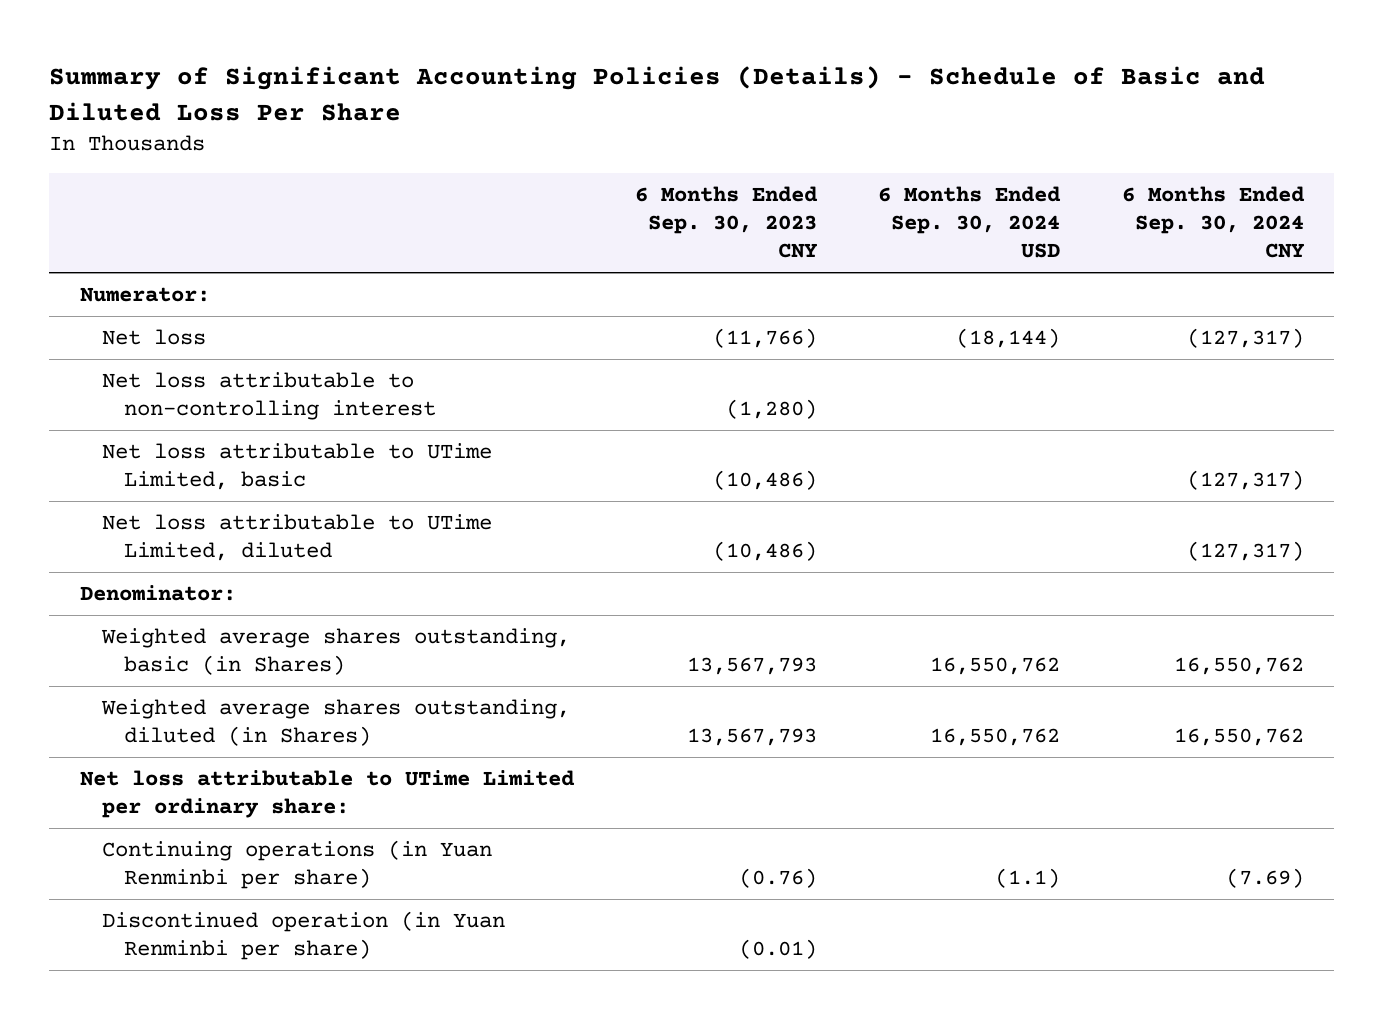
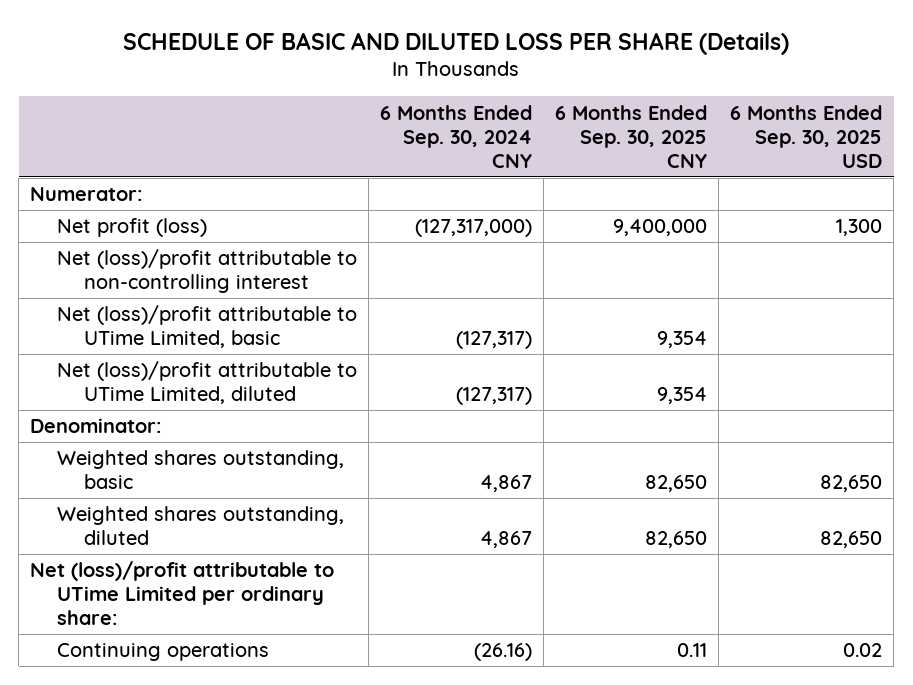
- Summary of Significant Accounting Policies (Details) - Schedule of Basic and Diluted Loss Per Share
+ SCHEDULE OF BASIC AND DILUTED LOSS PER SHARE (Details)
- | 6 Months Ended Sep. 30, 2023 CNY | 6 Months Ended Sep. 30, 2024 USD | 6 Months Ended Sep. 30, 2024 CNY
+ | 6 Months Ended Sep. 30, 2024 CNY | 6 Months Ended Sep. 30, 2025 CNY | 6 Months Ended Sep. 30, 2025 USD
- Net loss | (11,766) | (18,144) | (127,317)
- Net loss attributable to non-controlling interest | (1,280) | |
- Net loss attributable to UTime Limited, basic | (10,486) | | (127,317)
- Net loss attributable to UTime Limited, diluted | (10,486) | | (127,317)
+ Net profit (loss) | (127,317,000) | 9,400,000 | 1,300
+ Net (loss)/profit attributable to non-controlling interest
+ Net (loss)/profit attributable to UTime Limited, basic | (127,317) | 9,354 |
+ Net (loss)/profit attributable to UTime Limited, diluted | (127,317) | 9,354 |
- Weighted average shares outstanding, basic (in Shares) | 13,567,793 | 16,550,762 | 16,550,762
- Weighted average shares outstanding, diluted (in Shares) | 13,567,793 | 16,550,762 | 16,550,762
- Net loss attributable to UTime Limited per ordinary share:
- Continuing operations (in Yuan Renminbi per share) | (0.76) | (1.1) | (7.69)
- Discontinued operation (in Yuan Renminbi per share) | (0.01) | |
+ Weighted shares outstanding, basic | 4,867 | 82,650 | 82,650
+ Weighted shares outstanding, diluted | 4,867 | 82,650 | 82,650
+ Net (loss)/profit attributable to UTime Limited per ordinary share:
+ Continuing operations | (26.16) | 0.11 | 0.02

